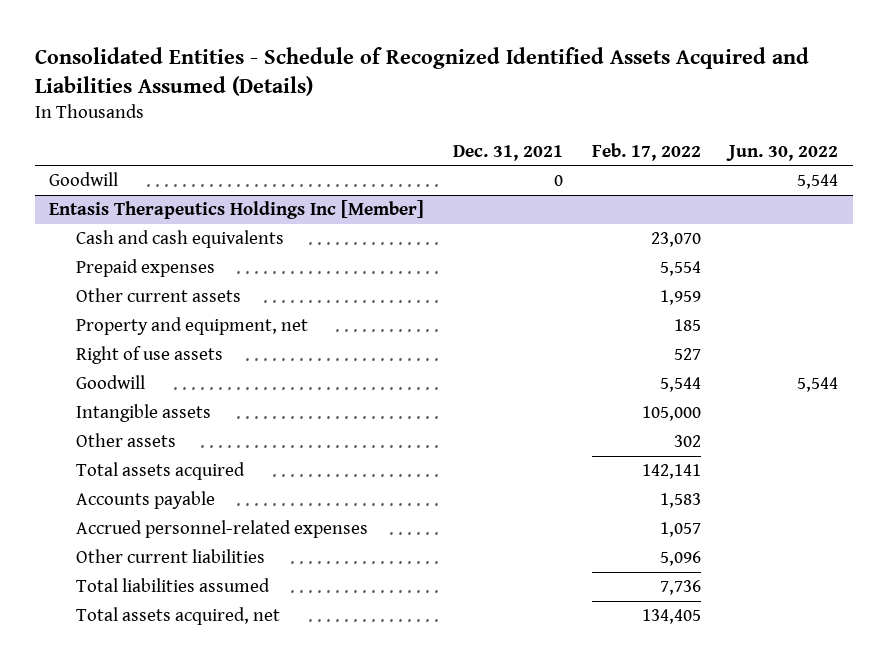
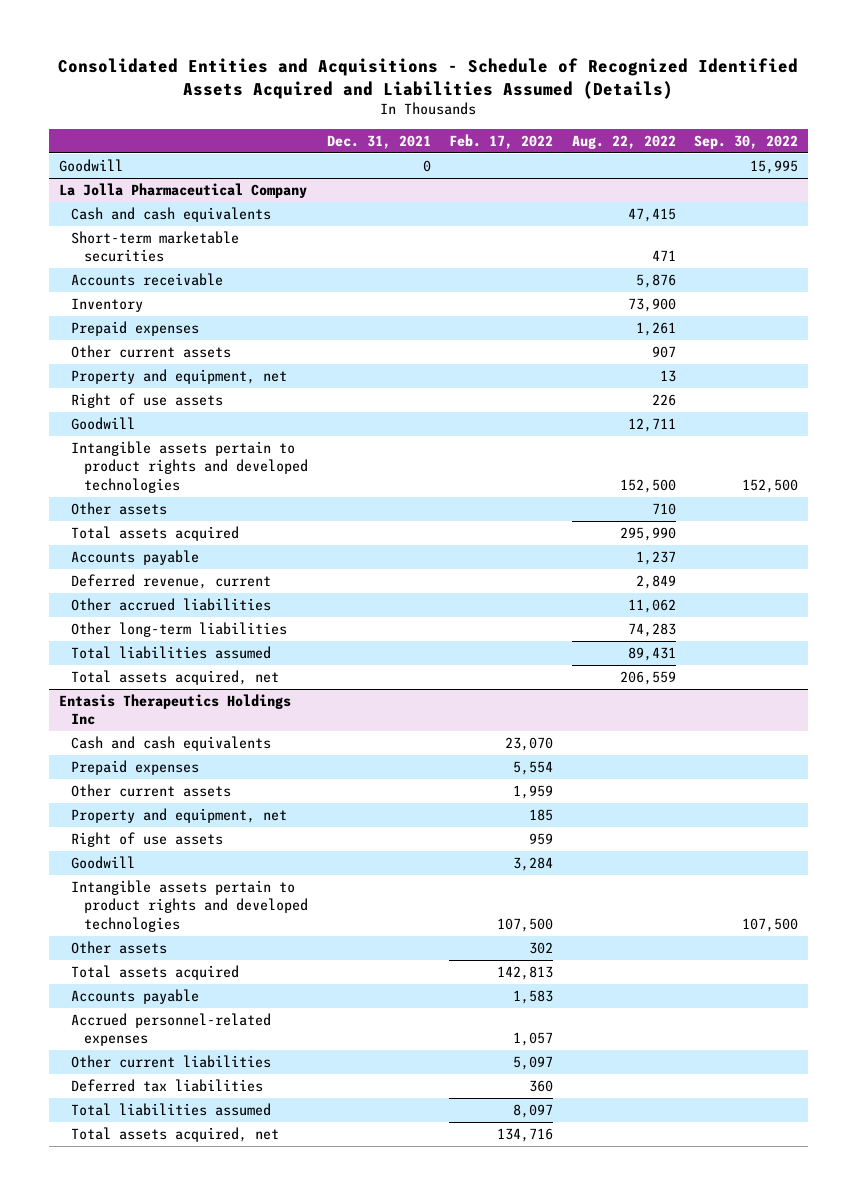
- Consolidated Entities - Schedule of Recognized Identified Assets Acquired and Liabilities Assumed (Details)
+ Consolidated Entities and Acquisitions - Schedule of Recognized Identified Assets Acquired and Liabilities Assumed (Details)
- | Dec. 31, 2021 | Feb. 17, 2022 | Jun. 30, 2022
+ | Dec. 31, 2021 | Feb. 17, 2022 | Aug. 22, 2022 | Sep. 30, 2022
- Entasis Therapeutics Holdings Inc [Member]
+ La Jolla Pharmaceutical Company
+ Cash and cash equivalents | | | 47,415 |
+ Short-term marketable securities | | | 471 |
+ Accounts receivable | | | 5,876 |
+ Inventory | | | 73,900 |
+ Prepaid expenses | | | 1,261 |
+ Other current assets | | | 907 |
+ Property and equipment, net | | | 13 |
+ Right of use assets | | | 226 |
+ Goodwill | | | 12,711 |
+ Intangible assets pertain to product rights and developed technologies | | | 152,500 | 152,500
+ Other assets | | | 710 |
+ Total assets acquired | | | 295,990 |
+ Accounts payable | | | 1,237 |
+ Deferred revenue, current | | | 2,849 |
+ Other accrued liabilities | | | 11,062 |
+ Other long-term liabilities | | | 74,283 |
+ Total liabilities assumed | | | 89,431 |
+ Total assets acquired, net | | | 206,559 |
+ Entasis Therapeutics Holdings Inc
- Right of use assets | | 527 |
- Goodwill | | 5,544 | 5,544
- Intangible assets | | 105,000 |
+ Right of use assets | | 959 | |
+ Goodwill | | 3,284 | |
+ Intangible assets pertain to product rights and developed technologies | | 107,500 | | 107,500
- Total assets acquired | | 142,141 |
+ Total assets acquired | | 142,813 | |
- Other current liabilities | | 5,096 |
- Total liabilities assumed | | 7,736 |
- Total assets acquired, net | | 134,405 |
+ Other current liabilities | | 5,097 | |
+ Deferred tax liabilities | | 360 | |
+ Total liabilities assumed | | 8,097 | |
+ Total assets acquired, net | | 134,716 | |

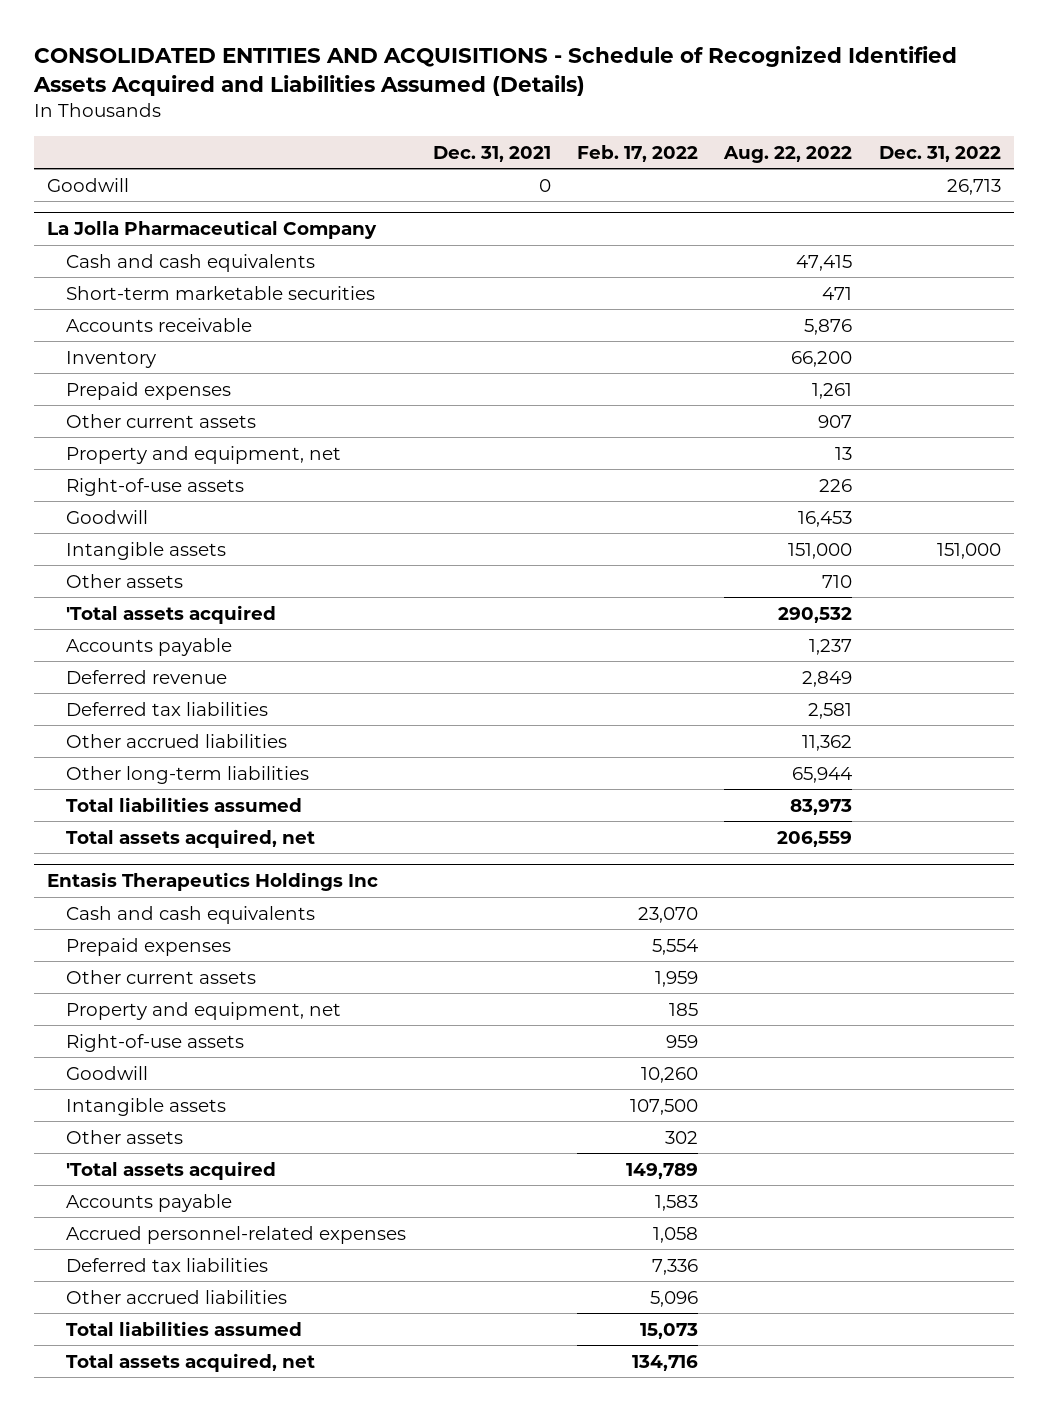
- Consolidated Entities and Acquisitions - Schedule of Recognized Identified Assets Acquired and Liabilities Assumed (Details)
+ CONSOLIDATED ENTITIES AND ACQUISITIONS - Schedule of Recognized Identified Assets Acquired and Liabilities Assumed (Details)
- | Dec. 31, 2021 | Feb. 17, 2022 | Aug. 22, 2022 | Sep. 30, 2022
+ | Dec. 31, 2021 | Feb. 17, 2022 | Aug. 22, 2022 | Dec. 31, 2022
@ La Jolla Pharmaceutical Company
- Inventory | | | 73,900 |
+ Inventory | | | 66,200 |
- Right of use assets | | | 226 |
- Goodwill | | | 12,711 |
- Intangible assets pertain to product rights and developed technologies | | | 152,500 | 152,500
+ Right-of-use assets | | | 226 |
+ Goodwill | | | 16,453 |
+ Intangible assets | | | 151,000 | 151,000
- Total assets acquired | | | 295,990 |
+ 'Total assets acquired | | | 290,532 |
- Deferred revenue, current | | | 2,849 |
- Other accrued liabilities | | | 11,062 |
- Other long-term liabilities | | | 74,283 |
- Total liabilities assumed | | | 89,431 |
+ Deferred revenue | | | 2,849 |
+ Deferred tax liabilities | | | 2,581 |
+ Other accrued liabilities | | | 11,362 |
+ Other long-term liabilities | | | 65,944 |
+ Total liabilities assumed | | | 83,973 |
@ Entasis Therapeutics Holdings Inc
- Right of use assets | | 959 | |
- Goodwill | | 3,284 | |
- Intangible assets pertain to product rights and developed technologies | | 107,500 | | 107,500
+ Right-of-use assets | | 959 | |
+ Goodwill | | 10,260 | |
+ Intangible assets | | 107,500 | |
- Total assets acquired | | 142,813 | |
+ 'Total assets acquired | | 149,789 | |
- Accrued personnel-related expenses | | 1,057 | |
- Other current liabilities | | 5,097 | |
- Deferred tax liabilities | | 360 | |
- Total liabilities assumed | | 8,097 | |
+ Accrued personnel-related expenses | | 1,058 | |
+ Deferred tax liabilities | | 7,336 | |
+ Other accrued liabilities | | 5,096 | |
+ Total liabilities assumed | | 15,073 | |

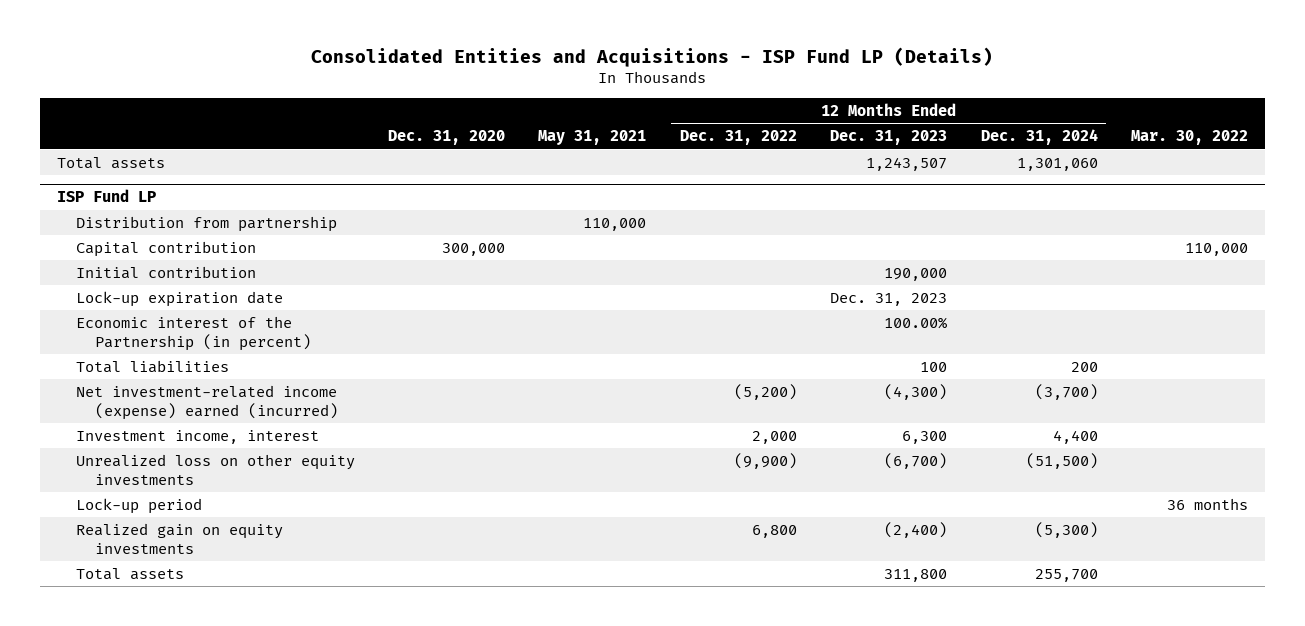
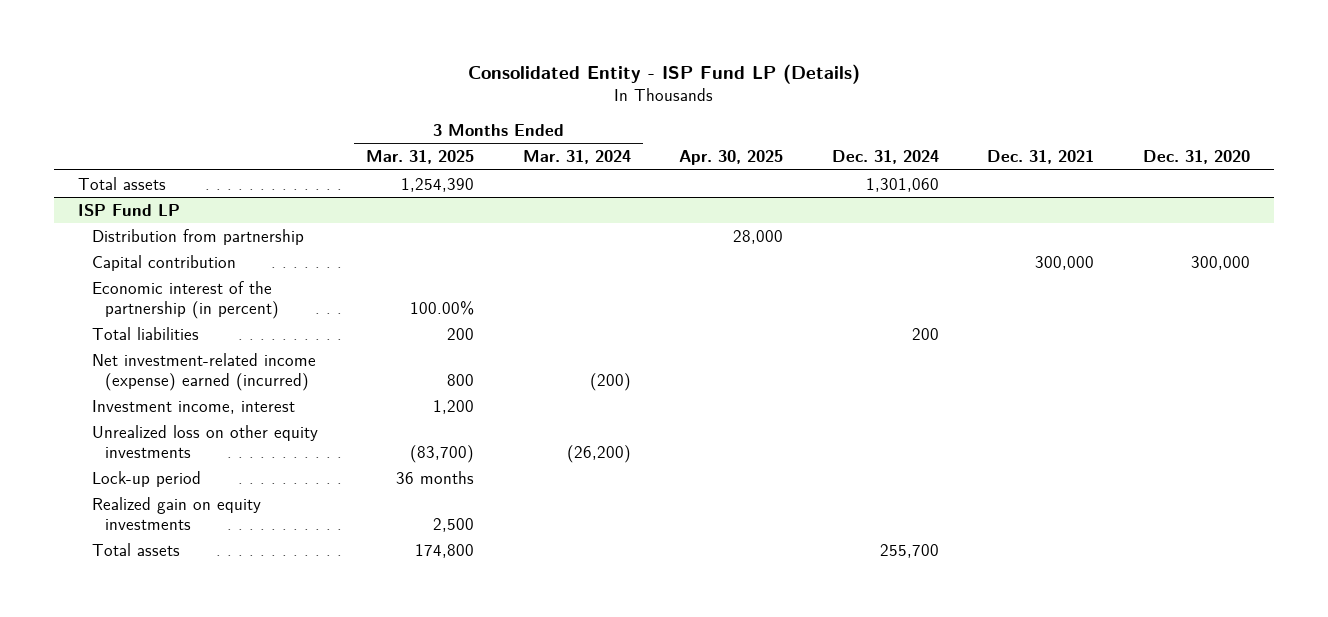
- Consolidated Entities and Acquisitions - ISP Fund LP (Details)
+ Consolidated Entity - ISP Fund LP (Details)
- | Dec. 31, 2020 | May 31, 2021 | 12 Months Ended Dec. 31, 2022 | 12 Months Ended Dec. 31, 2023 | 12 Months Ended Dec. 31, 2024 | Mar. 30, 2022
+ | 3 Months Ended Mar. 31, 2025 | 3 Months Ended Mar. 31, 2024 | Apr. 30, 2025 | Dec. 31, 2024 | Dec. 31, 2021 | Dec. 31, 2020
@ ISP Fund LP
- Initial contribution | | | | 190,000 | |
- Lock-up expiration date | | | | Dec. 31, 2023 | |
- Economic interest of the Partnership (in percent) | | | | 100.00% | |
+ Economic interest of the partnership (in percent) | 100.00% | | | | |

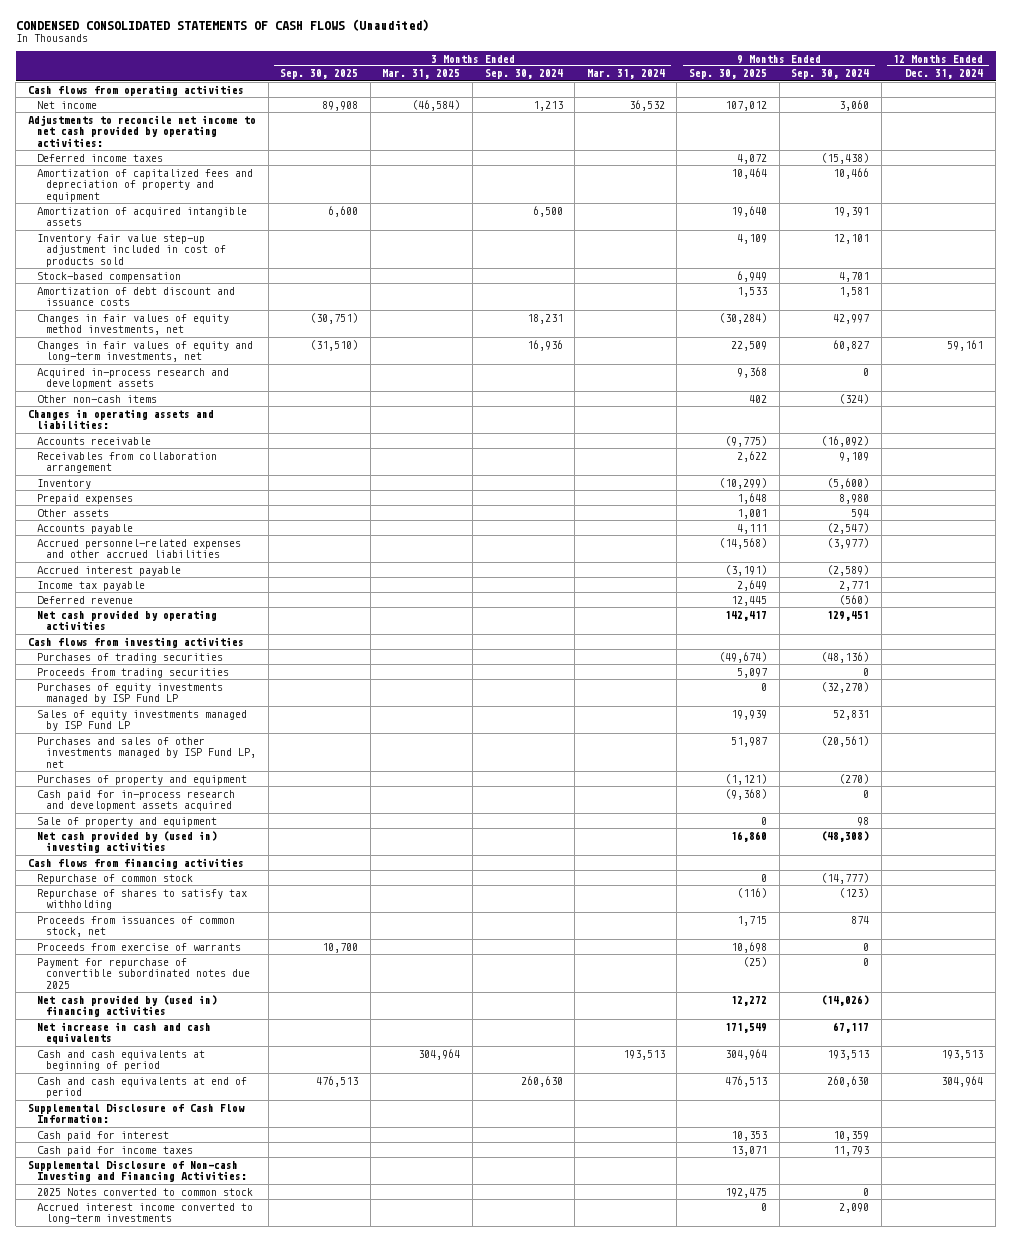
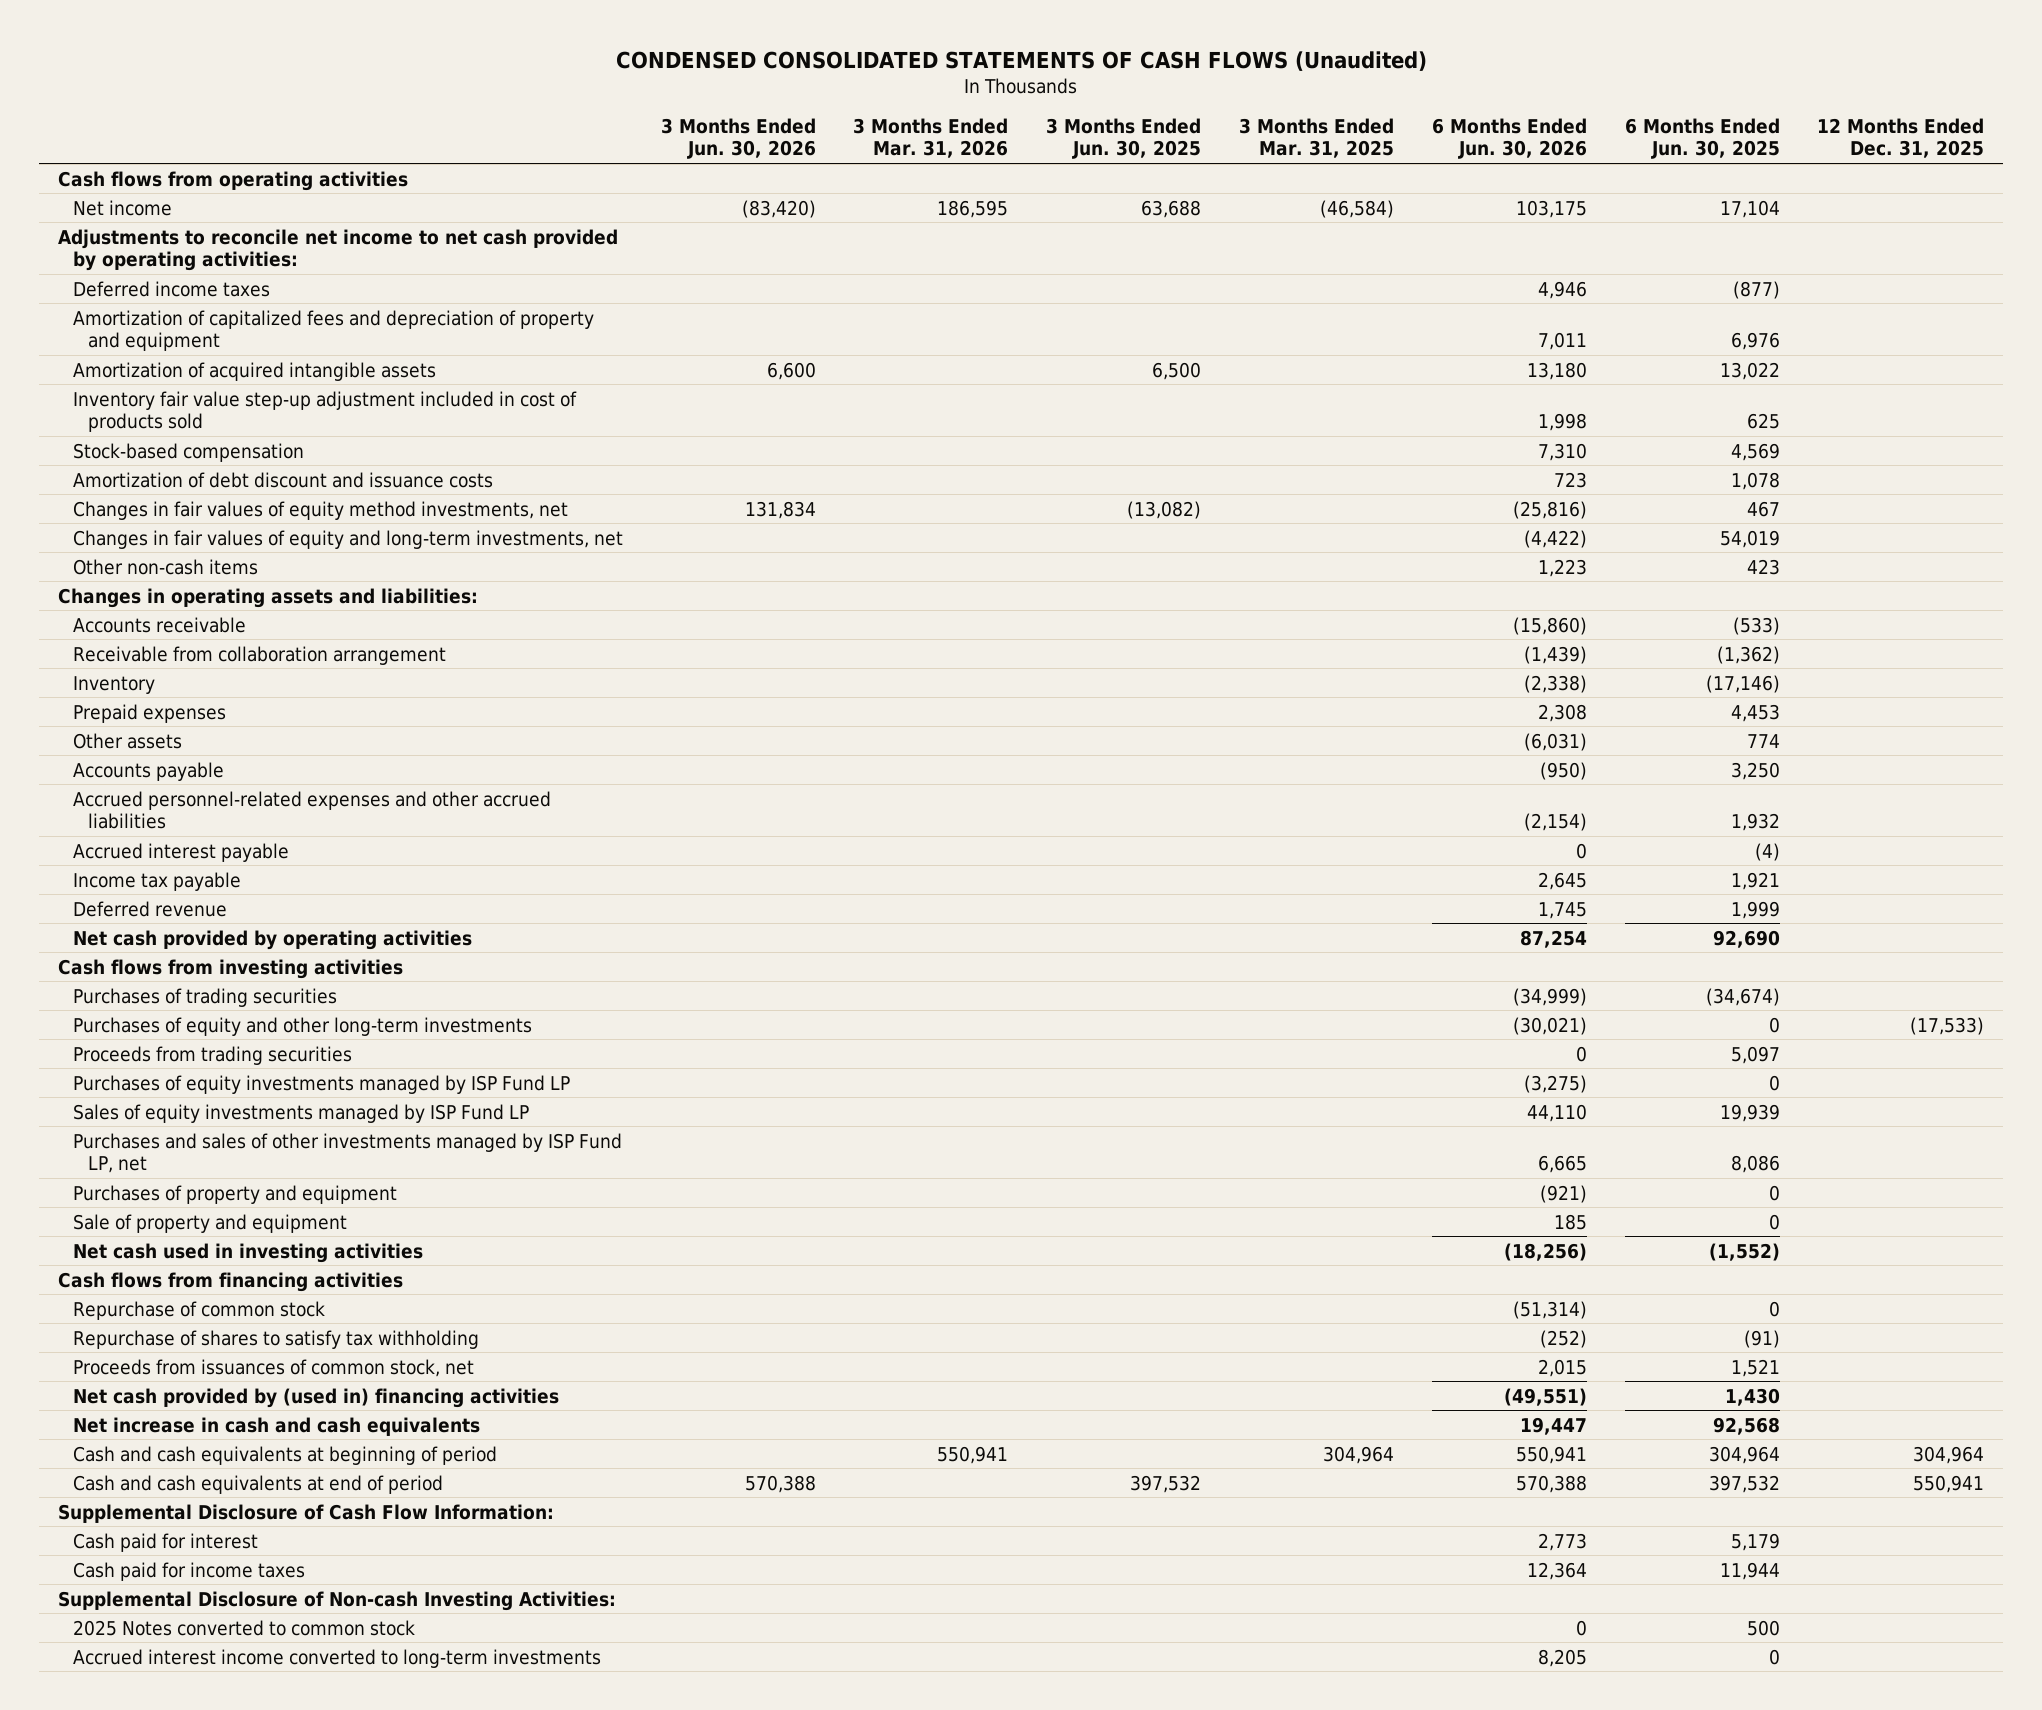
- | 3 Months Ended Sep. 30, 2025 | 3 Months Ended Mar. 31, 2025 | 3 Months Ended Sep. 30, 2024 | 3 Months Ended Mar. 31, 2024 | 9 Months Ended Sep. 30, 2025 | 9 Months Ended Sep. 30, 2024 | 12 Months Ended Dec. 31, 2024
+ | 3 Months Ended Jun. 30, 2026 | 3 Months Ended Mar. 31, 2026 | 3 Months Ended Jun. 30, 2025 | 3 Months Ended Mar. 31, 2025 | 6 Months Ended Jun. 30, 2026 | 6 Months Ended Jun. 30, 2025 | 12 Months Ended Dec. 31, 2025
- Acquired in-process research and development assets | | | | | 9,368 | 0 |
- Receivables from collaboration arrangement | | | | | 2,622 | 9,109 |
+ Receivable from collaboration arrangement | | | | | (1,439) | (1,362) |
+ Purchases of equity and other long-term investments | | | | | (30,021) | 0 | (17,533)
- Cash paid for in-process research and development assets acquired | | | | | (9,368) | 0 |
- Net cash provided by (used in) investing activities | | | | | 16,860 | (48,308) |
+ Net cash used in investing activities | | | | | (18,256) | (1,552) |
- Proceeds from exercise of warrants | 10,700 | | | | 10,698 | 0 |
- Payment for repurchase of convertible subordinated notes due 2025 | | | | | (25) | 0 |
- Supplemental Disclosure of Non-cash Investing and Financing Activities:
+ Supplemental Disclosure of Non-cash Investing Activities:

